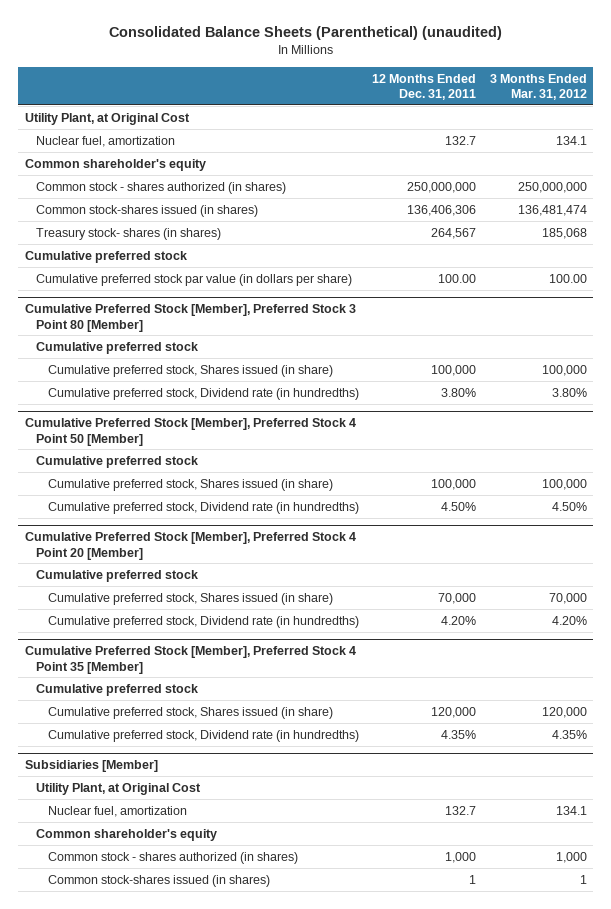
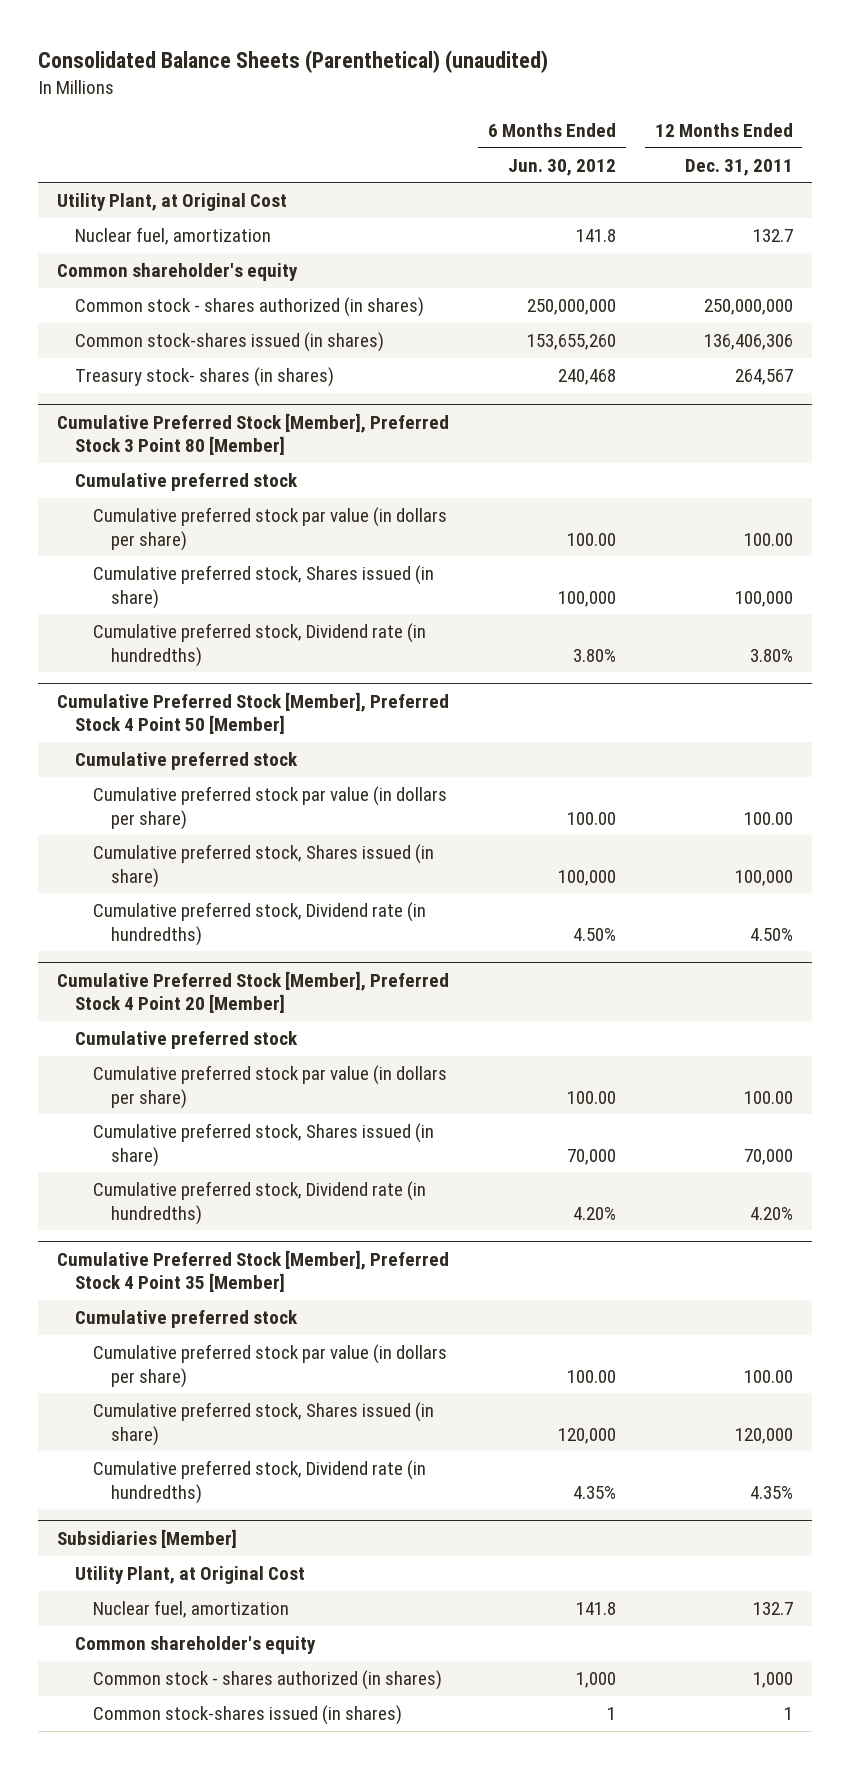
- | 12 Months Ended Dec. 31, 2011 | 3 Months Ended Mar. 31, 2012
+ | 6 Months Ended Jun. 30, 2012 | 12 Months Ended Dec. 31, 2011
- Cumulative preferred stock
- Cumulative preferred stock par value (in dollars per share) | 100.00 | 100.00
@ Cumulative Preferred Stock [Member], Preferred Stock 3 Point 80 [Member]
+ Cumulative preferred stock par value (in dollars per share) | 100.00 | 100.00
@ Cumulative Preferred Stock [Member], Preferred Stock 4 Point 50 [Member]
+ Cumulative preferred stock par value (in dollars per share) | 100.00 | 100.00
@ Cumulative Preferred Stock [Member], Preferred Stock 4 Point 20 [Member]
+ Cumulative preferred stock par value (in dollars per share) | 100.00 | 100.00
@ Cumulative Preferred Stock [Member], Preferred Stock 4 Point 35 [Member]
+ Cumulative preferred stock par value (in dollars per share) | 100.00 | 100.00

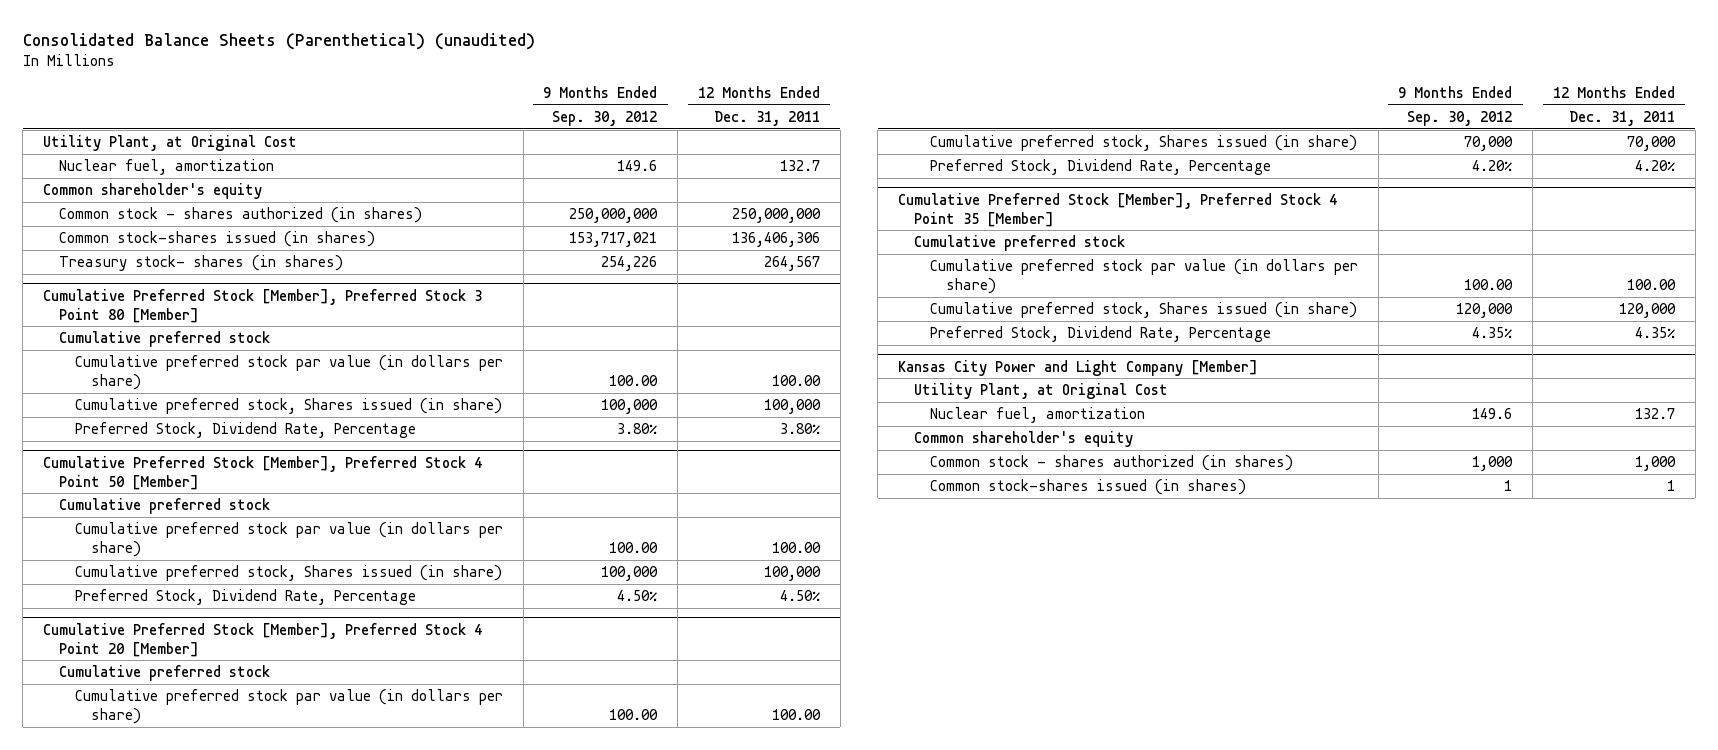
- | 6 Months Ended Jun. 30, 2012 | 12 Months Ended Dec. 31, 2011
+ | 9 Months Ended Sep. 30, 2012 | 12 Months Ended Dec. 31, 2011
@ Cumulative Preferred Stock [Member], Preferred Stock 3 Point 80 [Member]
- Cumulative preferred stock, Dividend rate (in hundredths) | 3.80% | 3.80%
+ Preferred Stock, Dividend Rate, Percentage | 3.80% | 3.80%
@ Cumulative Preferred Stock [Member], Preferred Stock 4 Point 50 [Member]
- Cumulative preferred stock, Dividend rate (in hundredths) | 4.50% | 4.50%
+ Preferred Stock, Dividend Rate, Percentage | 4.50% | 4.50%
@ Cumulative Preferred Stock [Member], Preferred Stock 4 Point 20 [Member]
- Cumulative preferred stock, Dividend rate (in hundredths) | 4.20% | 4.20%
+ Preferred Stock, Dividend Rate, Percentage | 4.20% | 4.20%
@ Cumulative Preferred Stock [Member], Preferred Stock 4 Point 35 [Member]
- Cumulative preferred stock, Dividend rate (in hundredths) | 4.35% | 4.35%
- Subsidiaries [Member]
@ Cumulative Preferred Stock [Member], Preferred Stock 4 Point 35 [Member]
+ Preferred Stock, Dividend Rate, Percentage | 4.35% | 4.35%
+ Kansas City Power and Light Company [Member]

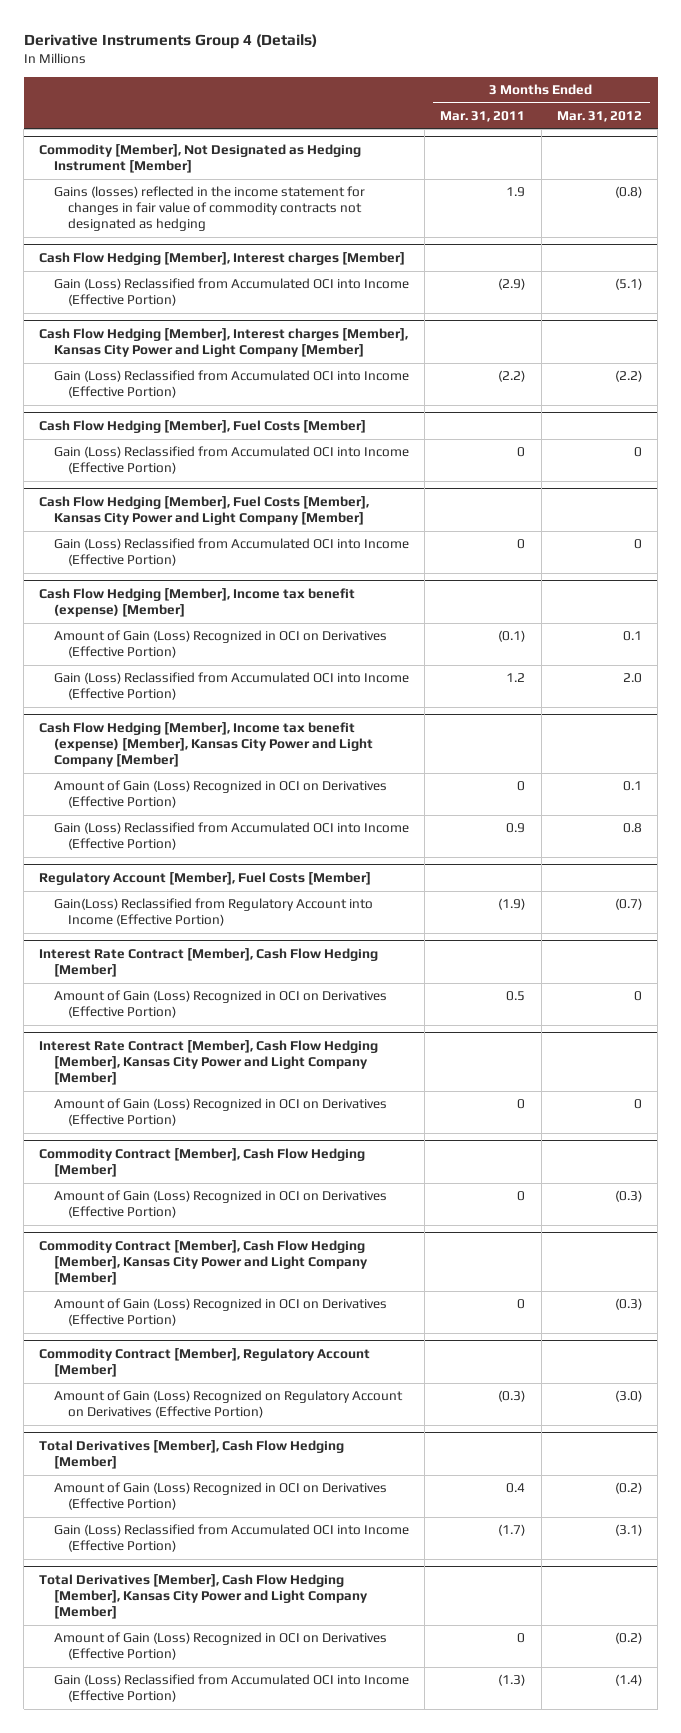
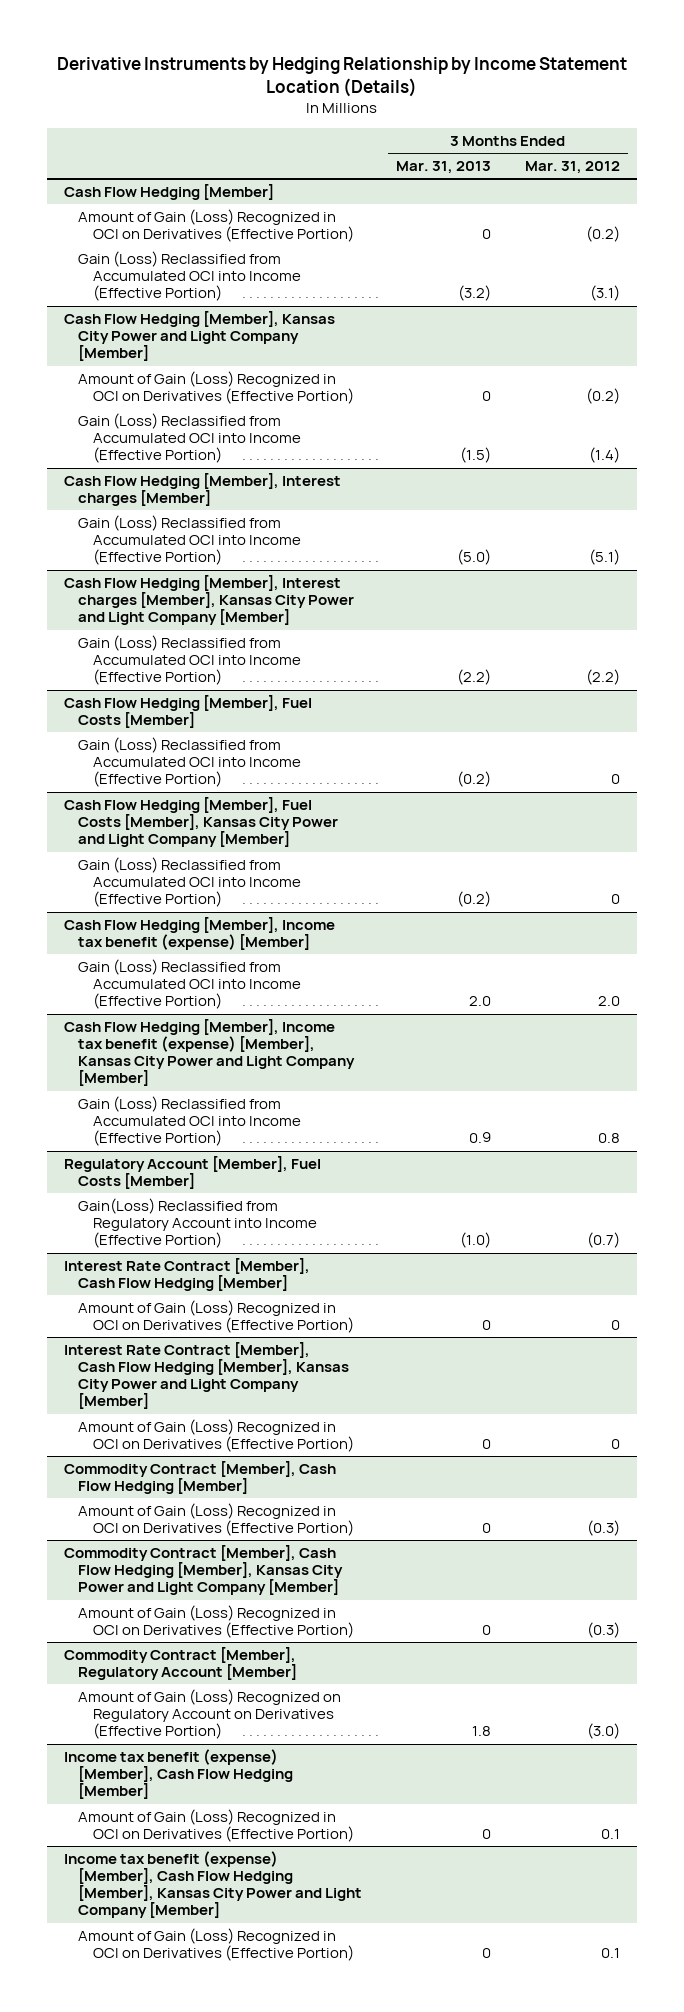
- Derivative Instruments Group 4 (Details)
+ Derivative Instruments by Hedging Relationship by Income Statement Location (Details)
- | 3 Months Ended Mar. 31, 2011 | 3 Months Ended Mar. 31, 2012
+ | 3 Months Ended Mar. 31, 2013 | 3 Months Ended Mar. 31, 2012
- Commodity [Member], Not Designated as Hedging Instrument [Member]
- Gains (losses) reflected in the income statement for changes in fair value of commodity contracts not designated as hedging | 1.9 | (0.8)
+ Cash Flow Hedging [Member]
+ Amount of Gain (Loss) Recognized in OCI on Derivatives (Effective Portion) | 0 | (0.2)
+ Gain (Loss) Reclassified from Accumulated OCI into Income (Effective Portion) | (3.2) | (3.1)
+ Cash Flow Hedging [Member], Kansas City Power and Light Company [Member]
+ Amount of Gain (Loss) Recognized in OCI on Derivatives (Effective Portion) | 0 | (0.2)
+ Gain (Loss) Reclassified from Accumulated OCI into Income (Effective Portion) | (1.5) | (1.4)
@ Cash Flow Hedging [Member], Income tax benefit (expense) [Member]
- Amount of Gain (Loss) Recognized in OCI on Derivatives (Effective Portion) | (0.1) | 0.1
@ Cash Flow Hedging [Member], Income tax benefit (expense) [Member], Kansas City Power and Light Company [Member]
- Amount of Gain (Loss) Recognized in OCI on Derivatives (Effective Portion) | 0 | 0.1
- Total Derivatives [Member], Cash Flow Hedging [Member]
- Amount of Gain (Loss) Recognized in OCI on Derivatives (Effective Portion) | 0.4 | (0.2)
- Gain (Loss) Reclassified from Accumulated OCI into Income (Effective Portion) | (1.7) | (3.1)
- Total Derivatives [Member], Cash Flow Hedging [Member], Kansas City Power and Light Company [Member]
- Amount of Gain (Loss) Recognized in OCI on Derivatives (Effective Portion) | 0 | (0.2)
- Gain (Loss) Reclassified from Accumulated OCI into Income (Effective Portion) | (1.3) | (1.4)
+ Income tax benefit (expense) [Member], Cash Flow Hedging [Member]
+ Amount of Gain (Loss) Recognized in OCI on Derivatives (Effective Portion) | 0 | 0.1
+ Income tax benefit (expense) [Member], Cash Flow Hedging [Member], Kansas City Power and Light Company [Member]
+ Amount of Gain (Loss) Recognized in OCI on Derivatives (Effective Portion) | 0 | 0.1

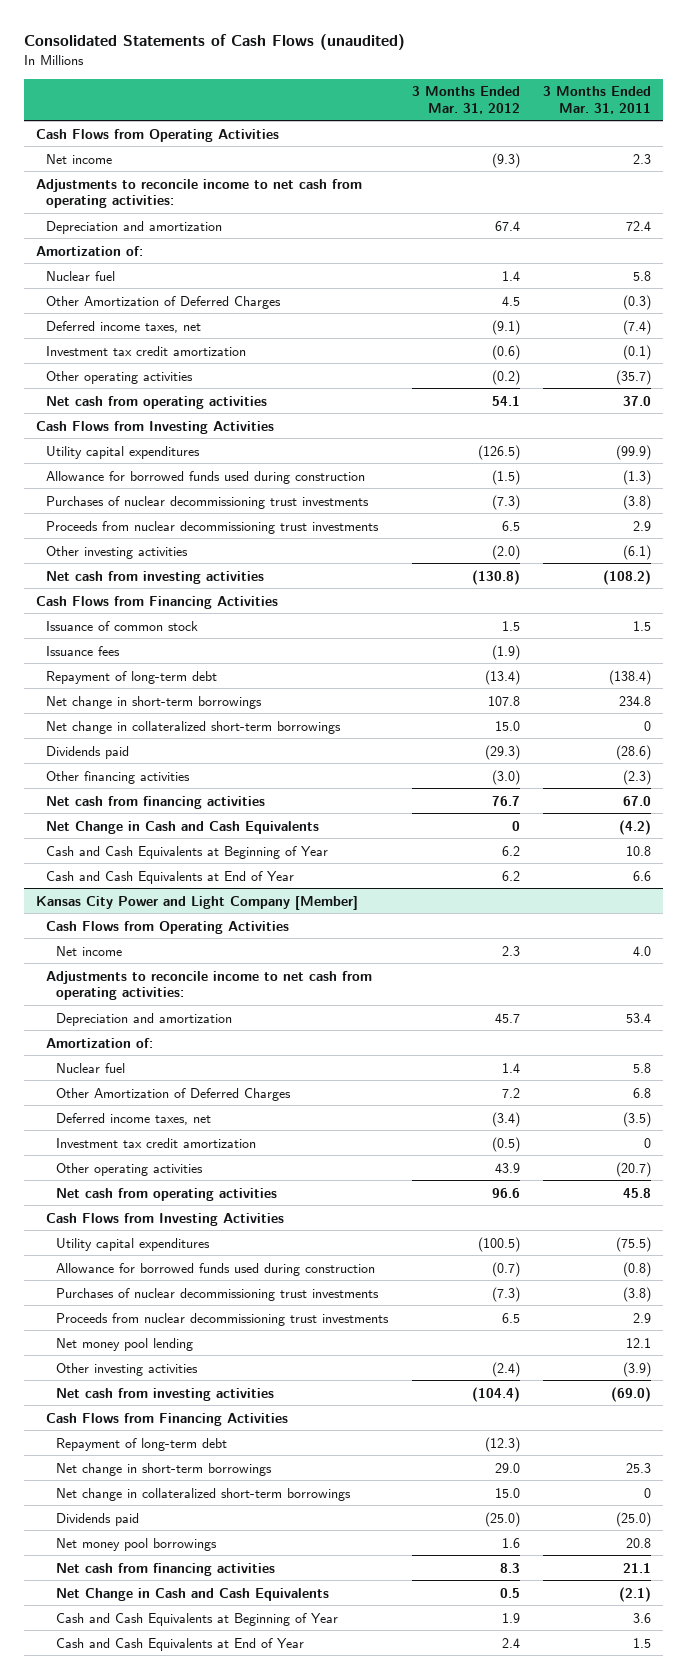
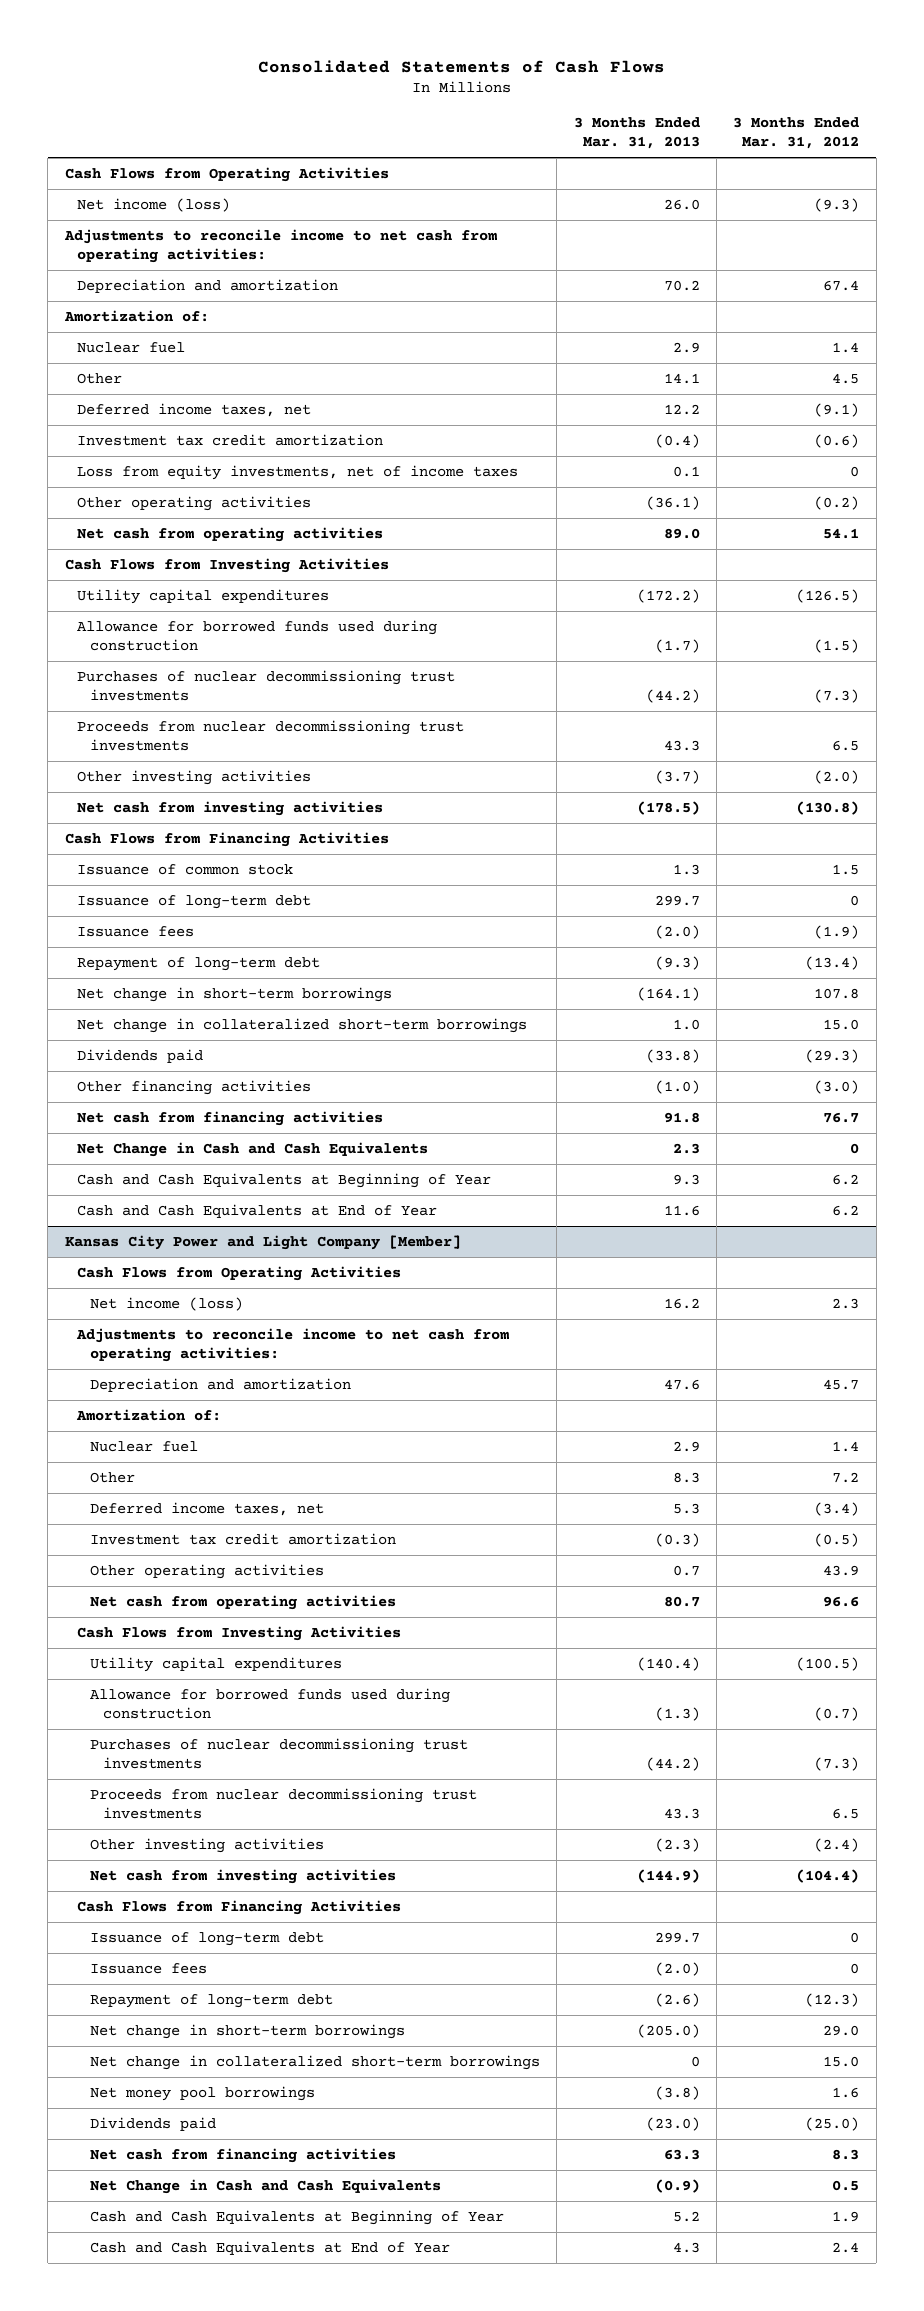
- Consolidated Statements of Cash Flows (unaudited)
+ Consolidated Statements of Cash Flows
- | 3 Months Ended Mar. 31, 2012 | 3 Months Ended Mar. 31, 2011
+ | 3 Months Ended Mar. 31, 2013 | 3 Months Ended Mar. 31, 2012
- Net income | (9.3) | 2.3
+ Net income (loss) | 26.0 | (9.3)
- Other Amortization of Deferred Charges | 4.5 | (0.3)
+ Other | 14.1 | 4.5
+ Loss from equity investments, net of income taxes | 0.1 | 0
+ Issuance of long-term debt | 299.7 | 0
@ Kansas City Power and Light Company [Member]
- Net income | 2.3 | 4.0
+ Net income (loss) | 16.2 | 2.3
- Other Amortization of Deferred Charges | 7.2 | 6.8
+ Other | 8.3 | 7.2
- Net money pool lending | | 12.1
+ Issuance of long-term debt | 299.7 | 0
+ Issuance fees | (2.0) | 0
moved down: Dividends paid | (23.0) | (25.0)

